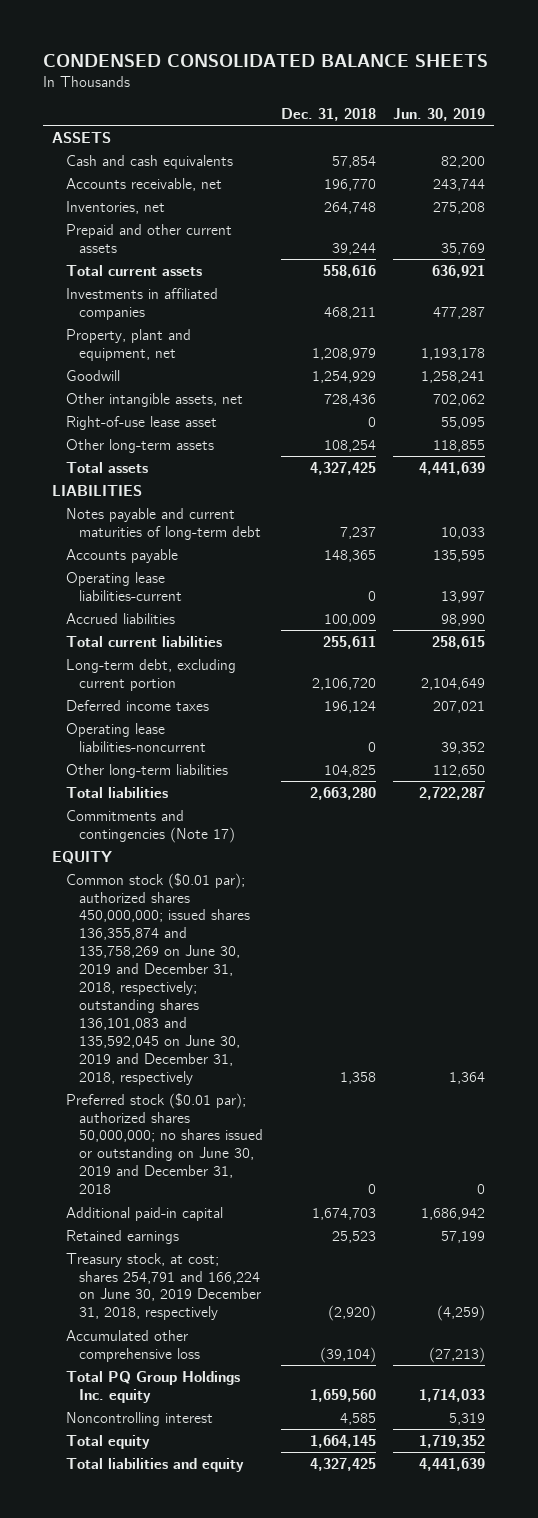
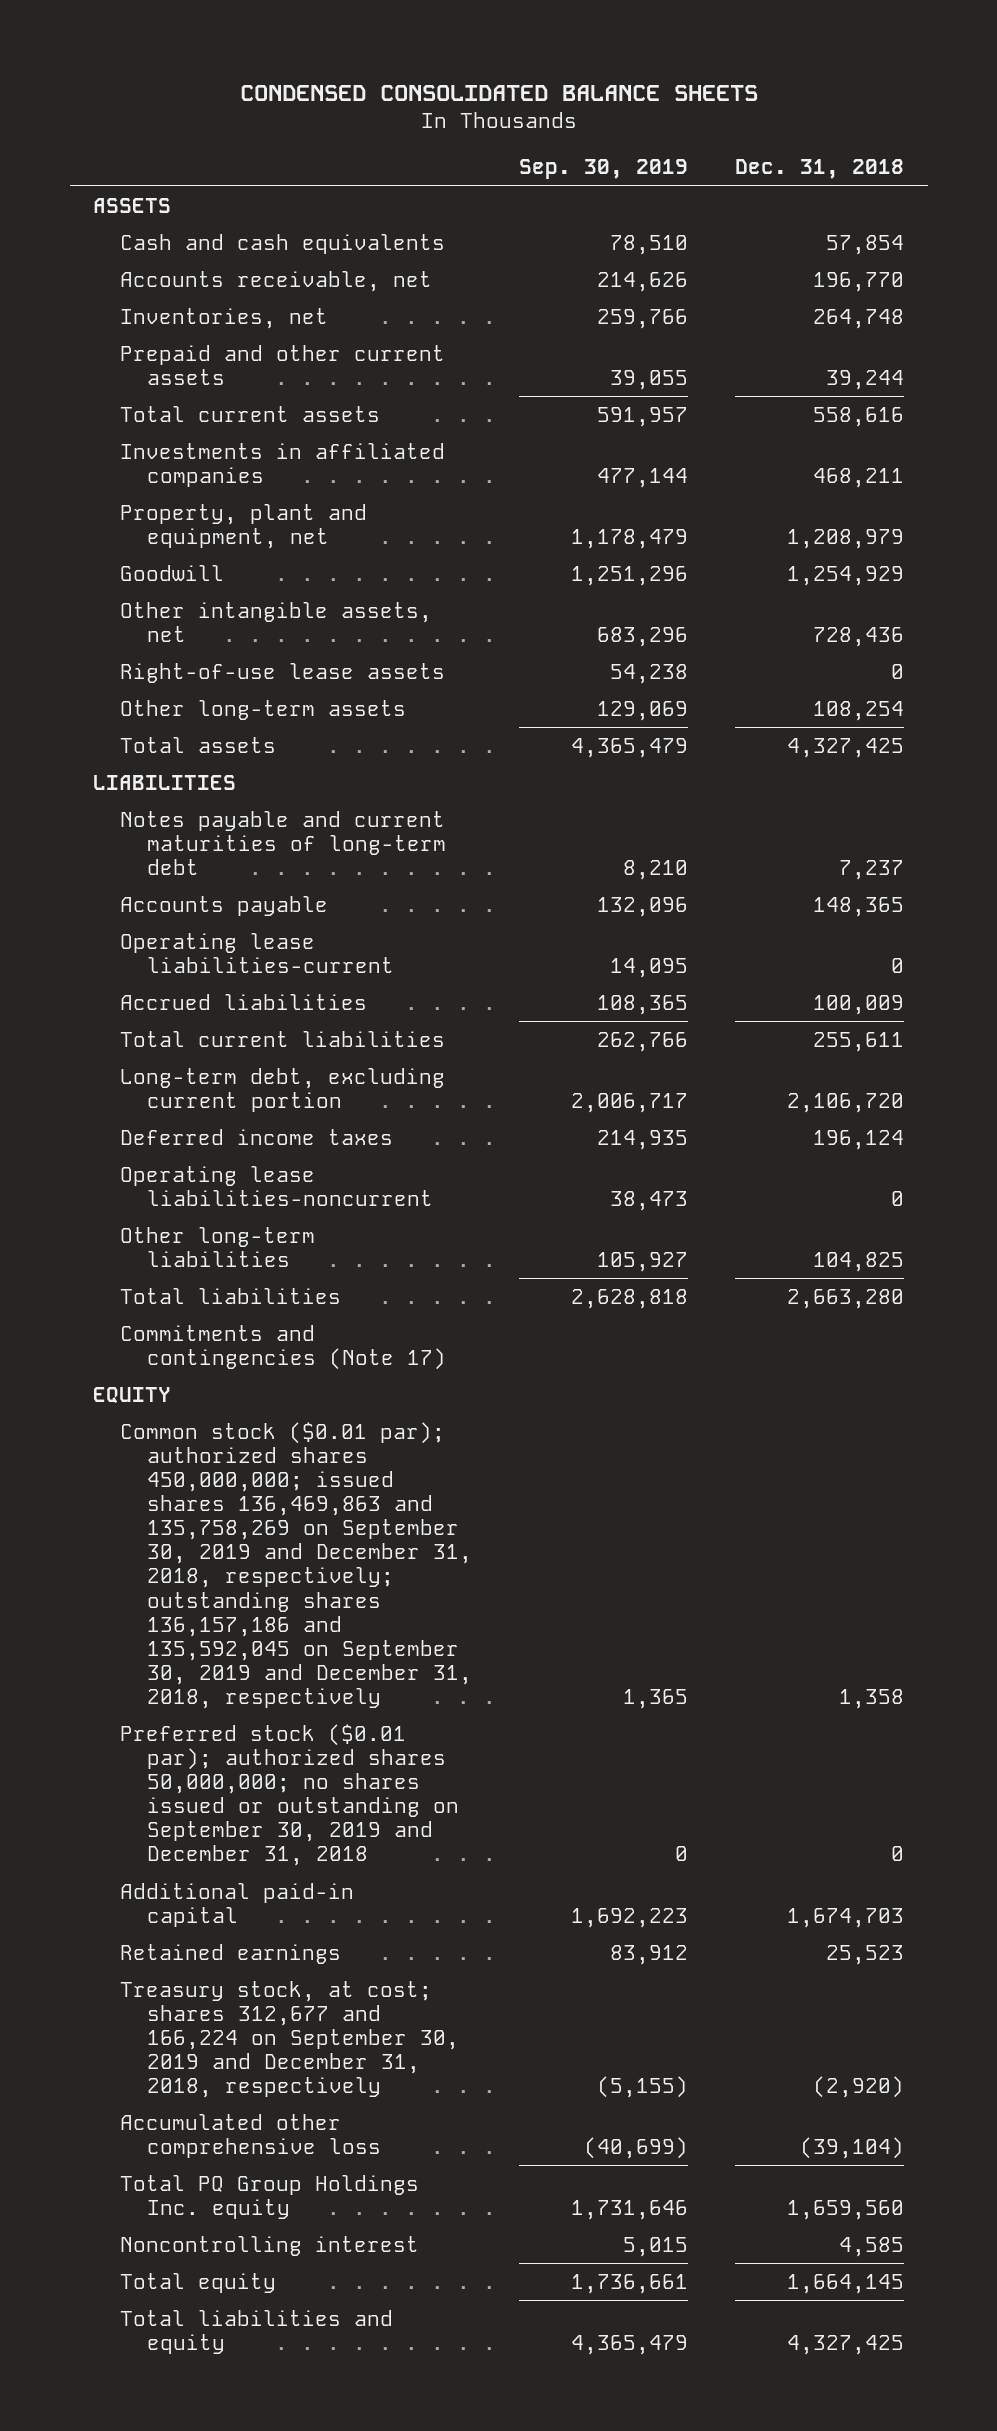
- | Dec. 31, 2018 | Jun. 30, 2019
+ | Sep. 30, 2019 | Dec. 31, 2018
- Right-of-use lease asset | 0 | 55,095
+ Right-of-use lease assets | 54,238 | 0
- Common stock ($0.01 par); authorized shares 450,000,000; issued shares 136,355,874 and 135,758,269 on June 30, 2019 and December 31, 2018, respectively; outstanding shares 136,101,083 and 135,592,045 on June 30, 2019 and December 31, 2018, respectively | 1,358 | 1,364
- Preferred stock ($0.01 par); authorized shares 50,000,000; no shares issued or outstanding on June 30, 2019 and December 31, 2018 | 0 | 0
+ Common stock ($0.01 par); authorized shares 450,000,000; issued shares 136,469,863 and 135,758,269 on September 30, 2019 and December 31, 2018, respectively; outstanding shares 136,157,186 and 135,592,045 on September 30, 2019 and December 31, 2018, respectively | 1,365 | 1,358
+ Preferred stock ($0.01 par); authorized shares 50,000,000; no shares issued or outstanding on September 30, 2019 and December 31, 2018 | 0 | 0
- Treasury stock, at cost; shares 254,791 and 166,224 on June 30, 2019 December 31, 2018, respectively | (2,920) | (4,259)
+ Treasury stock, at cost; shares 312,677 and 166,224 on September 30, 2019 and December 31, 2018, respectively | (5,155) | (2,920)

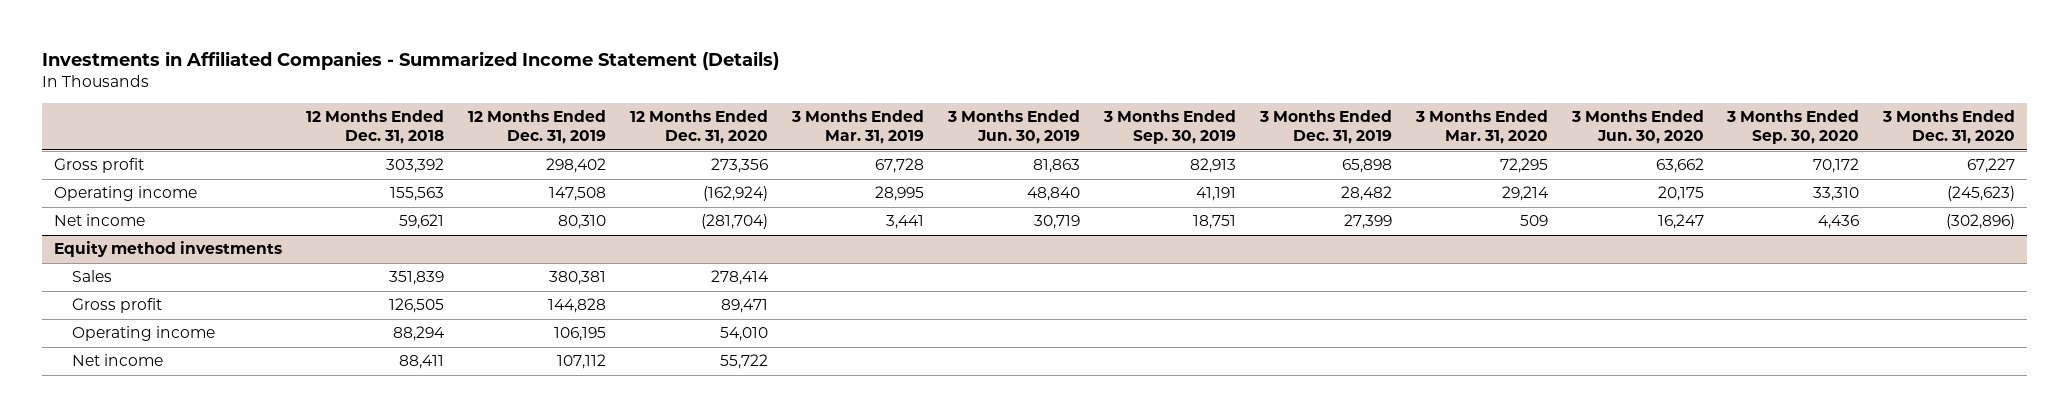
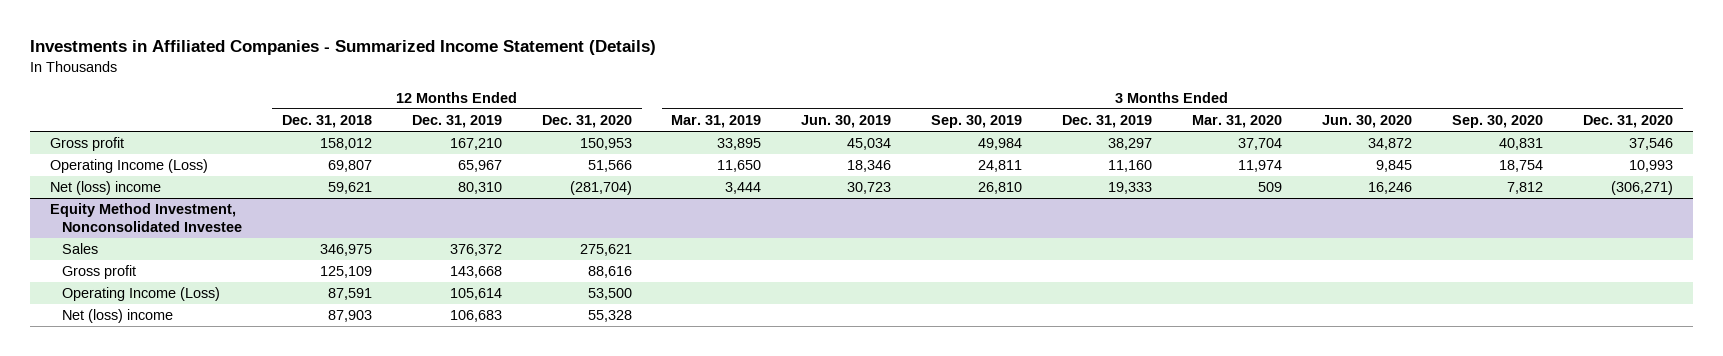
- Gross profit | 303,392 | 298,402 | 273,356 | 67,728 | 81,863 | 82,913 | 65,898 | 72,295 | 63,662 | 70,172 | 67,227
- Operating income | 155,563 | 147,508 | (162,924) | 28,995 | 48,840 | 41,191 | 28,482 | 29,214 | 20,175 | 33,310 | (245,623)
- Net income | 59,621 | 80,310 | (281,704) | 3,441 | 30,719 | 18,751 | 27,399 | 509 | 16,247 | 4,436 | (302,896)
- Equity method investments
- Sales | 351,839 | 380,381 | 278,414 | | | | | | | |
- Gross profit | 126,505 | 144,828 | 89,471 | | | | | | | |
- Operating income | 88,294 | 106,195 | 54,010 | | | | | | | |
- Net income | 88,411 | 107,112 | 55,722 | | | | | | | |
+ Gross profit | 158,012 | 167,210 | 150,953 | 33,895 | 45,034 | 49,984 | 38,297 | 37,704 | 34,872 | 40,831 | 37,546
+ Operating Income (Loss) | 69,807 | 65,967 | 51,566 | 11,650 | 18,346 | 24,811 | 11,160 | 11,974 | 9,845 | 18,754 | 10,993
+ Net (loss) income | 59,621 | 80,310 | (281,704) | 3,444 | 30,723 | 26,810 | 19,333 | 509 | 16,246 | 7,812 | (306,271)
+ Equity Method Investment, Nonconsolidated Investee
+ Sales | 346,975 | 376,372 | 275,621 | | | | | | | |
+ Gross profit | 125,109 | 143,668 | 88,616 | | | | | | | |
+ Operating Income (Loss) | 87,591 | 105,614 | 53,500 | | | | | | | |
+ Net (loss) income | 87,903 | 106,683 | 55,328 | | | | | | | |

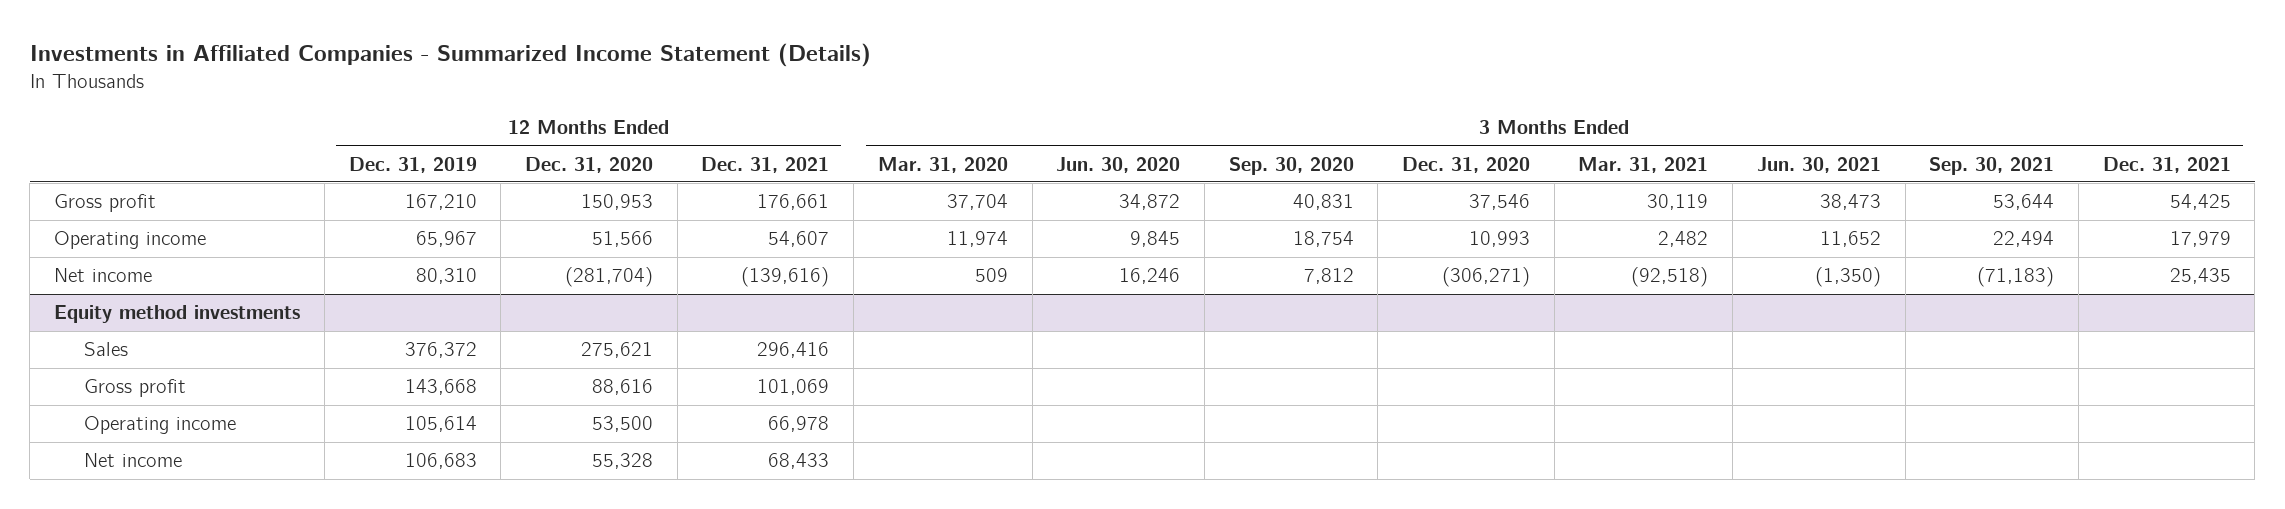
- | 12 Months Ended Dec. 31, 2018 | 12 Months Ended Dec. 31, 2019 | 12 Months Ended Dec. 31, 2020 | 3 Months Ended Mar. 31, 2019 | 3 Months Ended Jun. 30, 2019 | 3 Months Ended Sep. 30, 2019 | 3 Months Ended Dec. 31, 2019 | 3 Months Ended Mar. 31, 2020 | 3 Months Ended Jun. 30, 2020 | 3 Months Ended Sep. 30, 2020 | 3 Months Ended Dec. 31, 2020
+ | 12 Months Ended Dec. 31, 2019 | 12 Months Ended Dec. 31, 2020 | 12 Months Ended Dec. 31, 2021 | 3 Months Ended Mar. 31, 2020 | 3 Months Ended Jun. 30, 2020 | 3 Months Ended Sep. 30, 2020 | 3 Months Ended Dec. 31, 2020 | 3 Months Ended Mar. 31, 2021 | 3 Months Ended Jun. 30, 2021 | 3 Months Ended Sep. 30, 2021 | 3 Months Ended Dec. 31, 2021
- Operating Income (Loss) | 69,807 | 65,967 | 51,566 | 11,650 | 18,346 | 24,811 | 11,160 | 11,974 | 9,845 | 18,754 | 10,993
- Net (loss) income | 59,621 | 80,310 | (281,704) | 3,444 | 30,723 | 26,810 | 19,333 | 509 | 16,246 | 7,812 | (306,271)
- Equity Method Investment, Nonconsolidated Investee
+ Operating income | 65,967 | 51,566 | 54,607 | 11,974 | 9,845 | 18,754 | 10,993 | 2,482 | 11,652 | 22,494 | 17,979
+ Net income | 80,310 | (281,704) | (139,616) | 509 | 16,246 | 7,812 | (306,271) | (92,518) | (1,350) | (71,183) | 25,435
+ Equity method investments
- Operating Income (Loss) | 87,591 | 105,614 | 53,500 | | | | | | | |
- Net (loss) income | 87,903 | 106,683 | 55,328 | | | | | | | |
+ Operating income | 105,614 | 53,500 | 66,978 | | | | | | | |
+ Net income | 106,683 | 55,328 | 68,433 | | | | | | | |

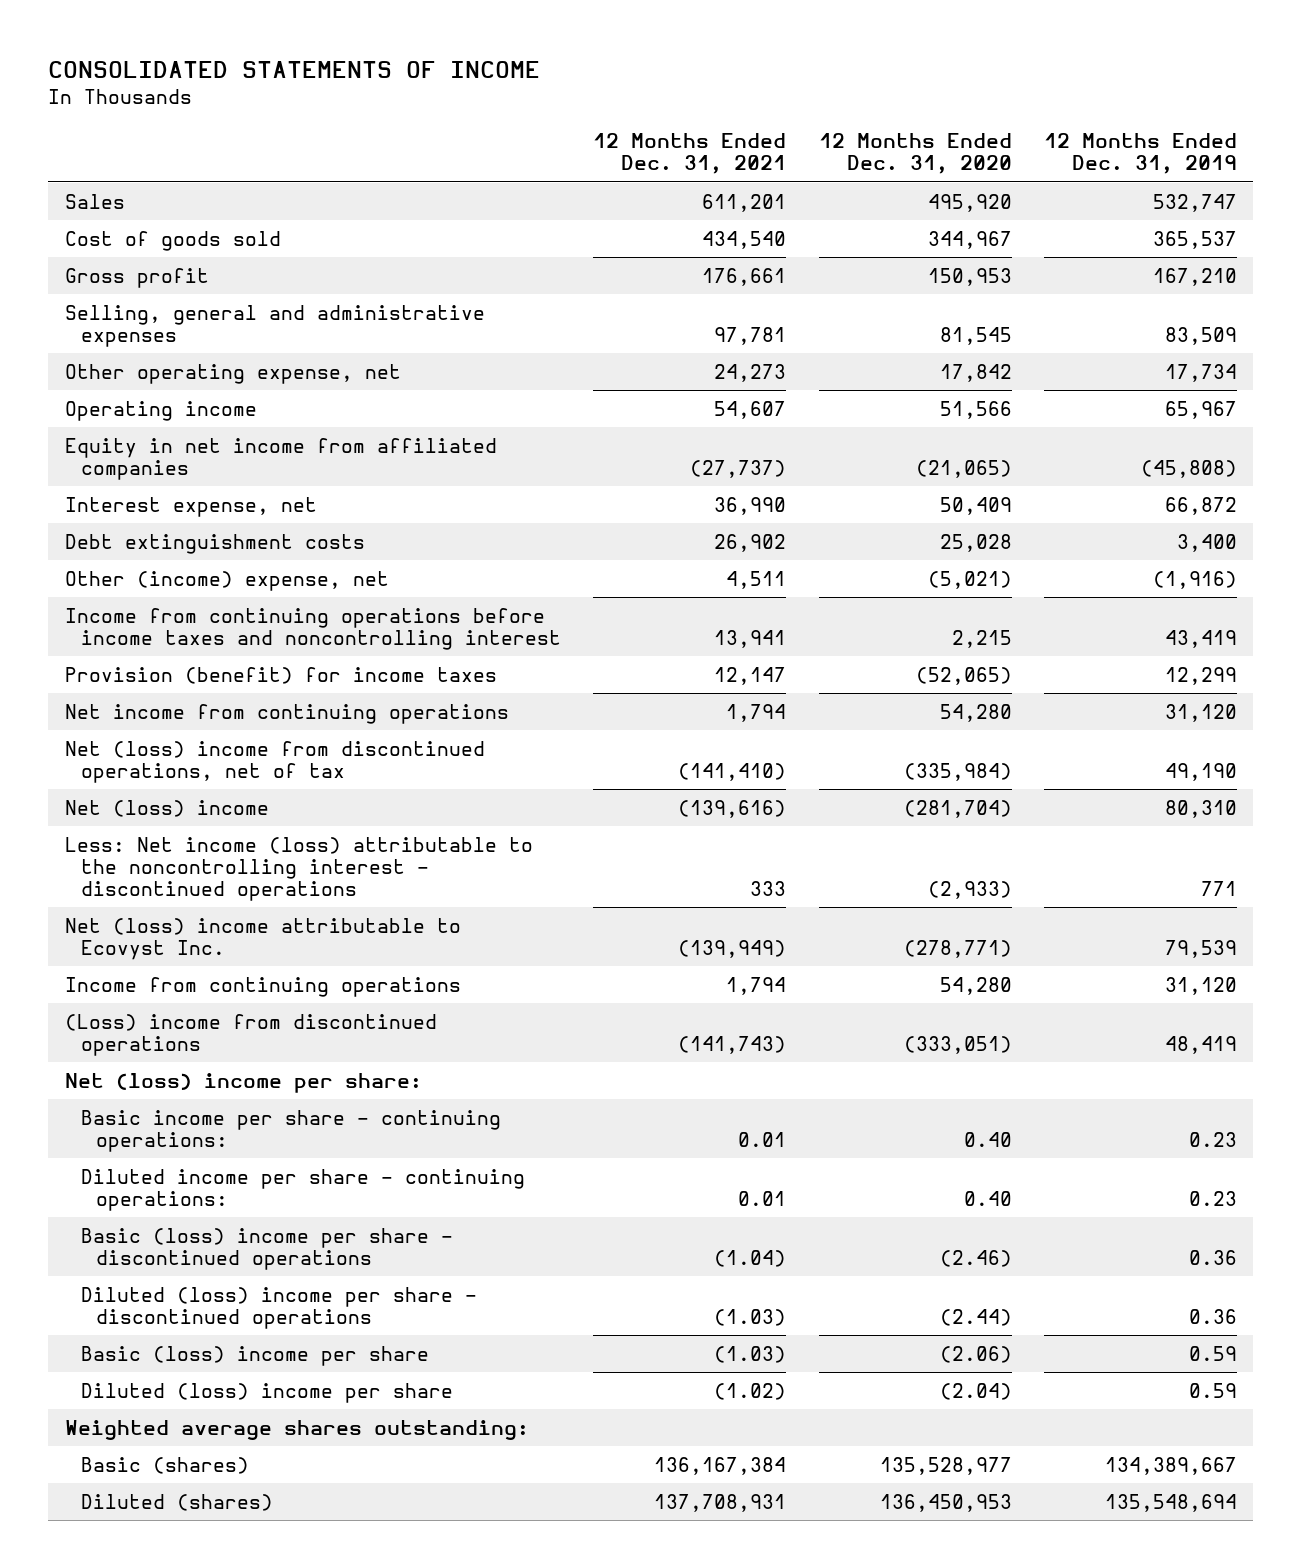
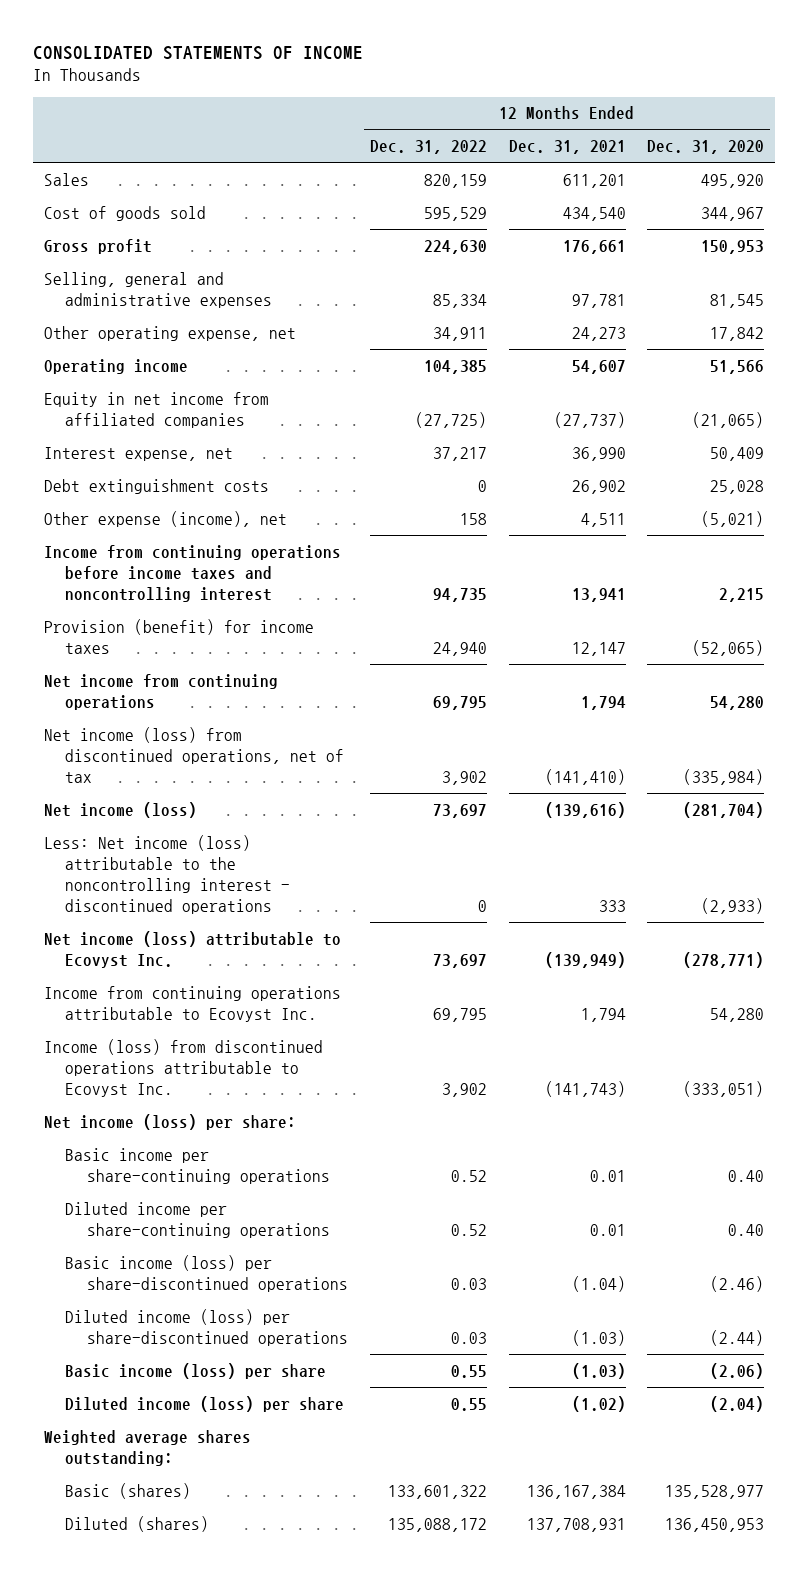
- | 12 Months Ended Dec. 31, 2021 | 12 Months Ended Dec. 31, 2020 | 12 Months Ended Dec. 31, 2019
+ | 12 Months Ended Dec. 31, 2022 | 12 Months Ended Dec. 31, 2021 | 12 Months Ended Dec. 31, 2020
- Other (income) expense, net | 4,511 | (5,021) | (1,916)
+ Other expense (income), net | 158 | 4,511 | (5,021)
- Net (loss) income from discontinued operations, net of tax | (141,410) | (335,984) | 49,190
- Net (loss) income | (139,616) | (281,704) | 80,310
+ Net income (loss) from discontinued operations, net of tax | 3,902 | (141,410) | (335,984)
+ Net income (loss) | 73,697 | (139,616) | (281,704)
- Net (loss) income attributable to Ecovyst Inc. | (139,949) | (278,771) | 79,539
- Income from continuing operations | 1,794 | 54,280 | 31,120
- (Loss) income from discontinued operations | (141,743) | (333,051) | 48,419
- Net (loss) income per share:
- Basic income per share - continuing operations: | 0.01 | 0.40 | 0.23
- Diluted income per share - continuing operations: | 0.01 | 0.40 | 0.23
- Basic (loss) income per share - discontinued operations | (1.04) | (2.46) | 0.36
- Diluted (loss) income per share - discontinued operations | (1.03) | (2.44) | 0.36
- Basic (loss) income per share | (1.03) | (2.06) | 0.59
- Diluted (loss) income per share | (1.02) | (2.04) | 0.59
+ Net income (loss) attributable to Ecovyst Inc. | 73,697 | (139,949) | (278,771)
+ Income from continuing operations attributable to Ecovyst Inc. | 69,795 | 1,794 | 54,280
+ Income (loss) from discontinued operations attributable to Ecovyst Inc. | 3,902 | (141,743) | (333,051)
+ Net income (loss) per share:
+ Basic income per share-continuing operations | 0.52 | 0.01 | 0.40
+ Diluted income per share-continuing operations | 0.52 | 0.01 | 0.40
+ Basic income (loss) per share-discontinued operations | 0.03 | (1.04) | (2.46)
+ Diluted income (loss) per share-discontinued operations | 0.03 | (1.03) | (2.44)
+ Basic income (loss) per share | 0.55 | (1.03) | (2.06)
+ Diluted income (loss) per share | 0.55 | (1.02) | (2.04)

